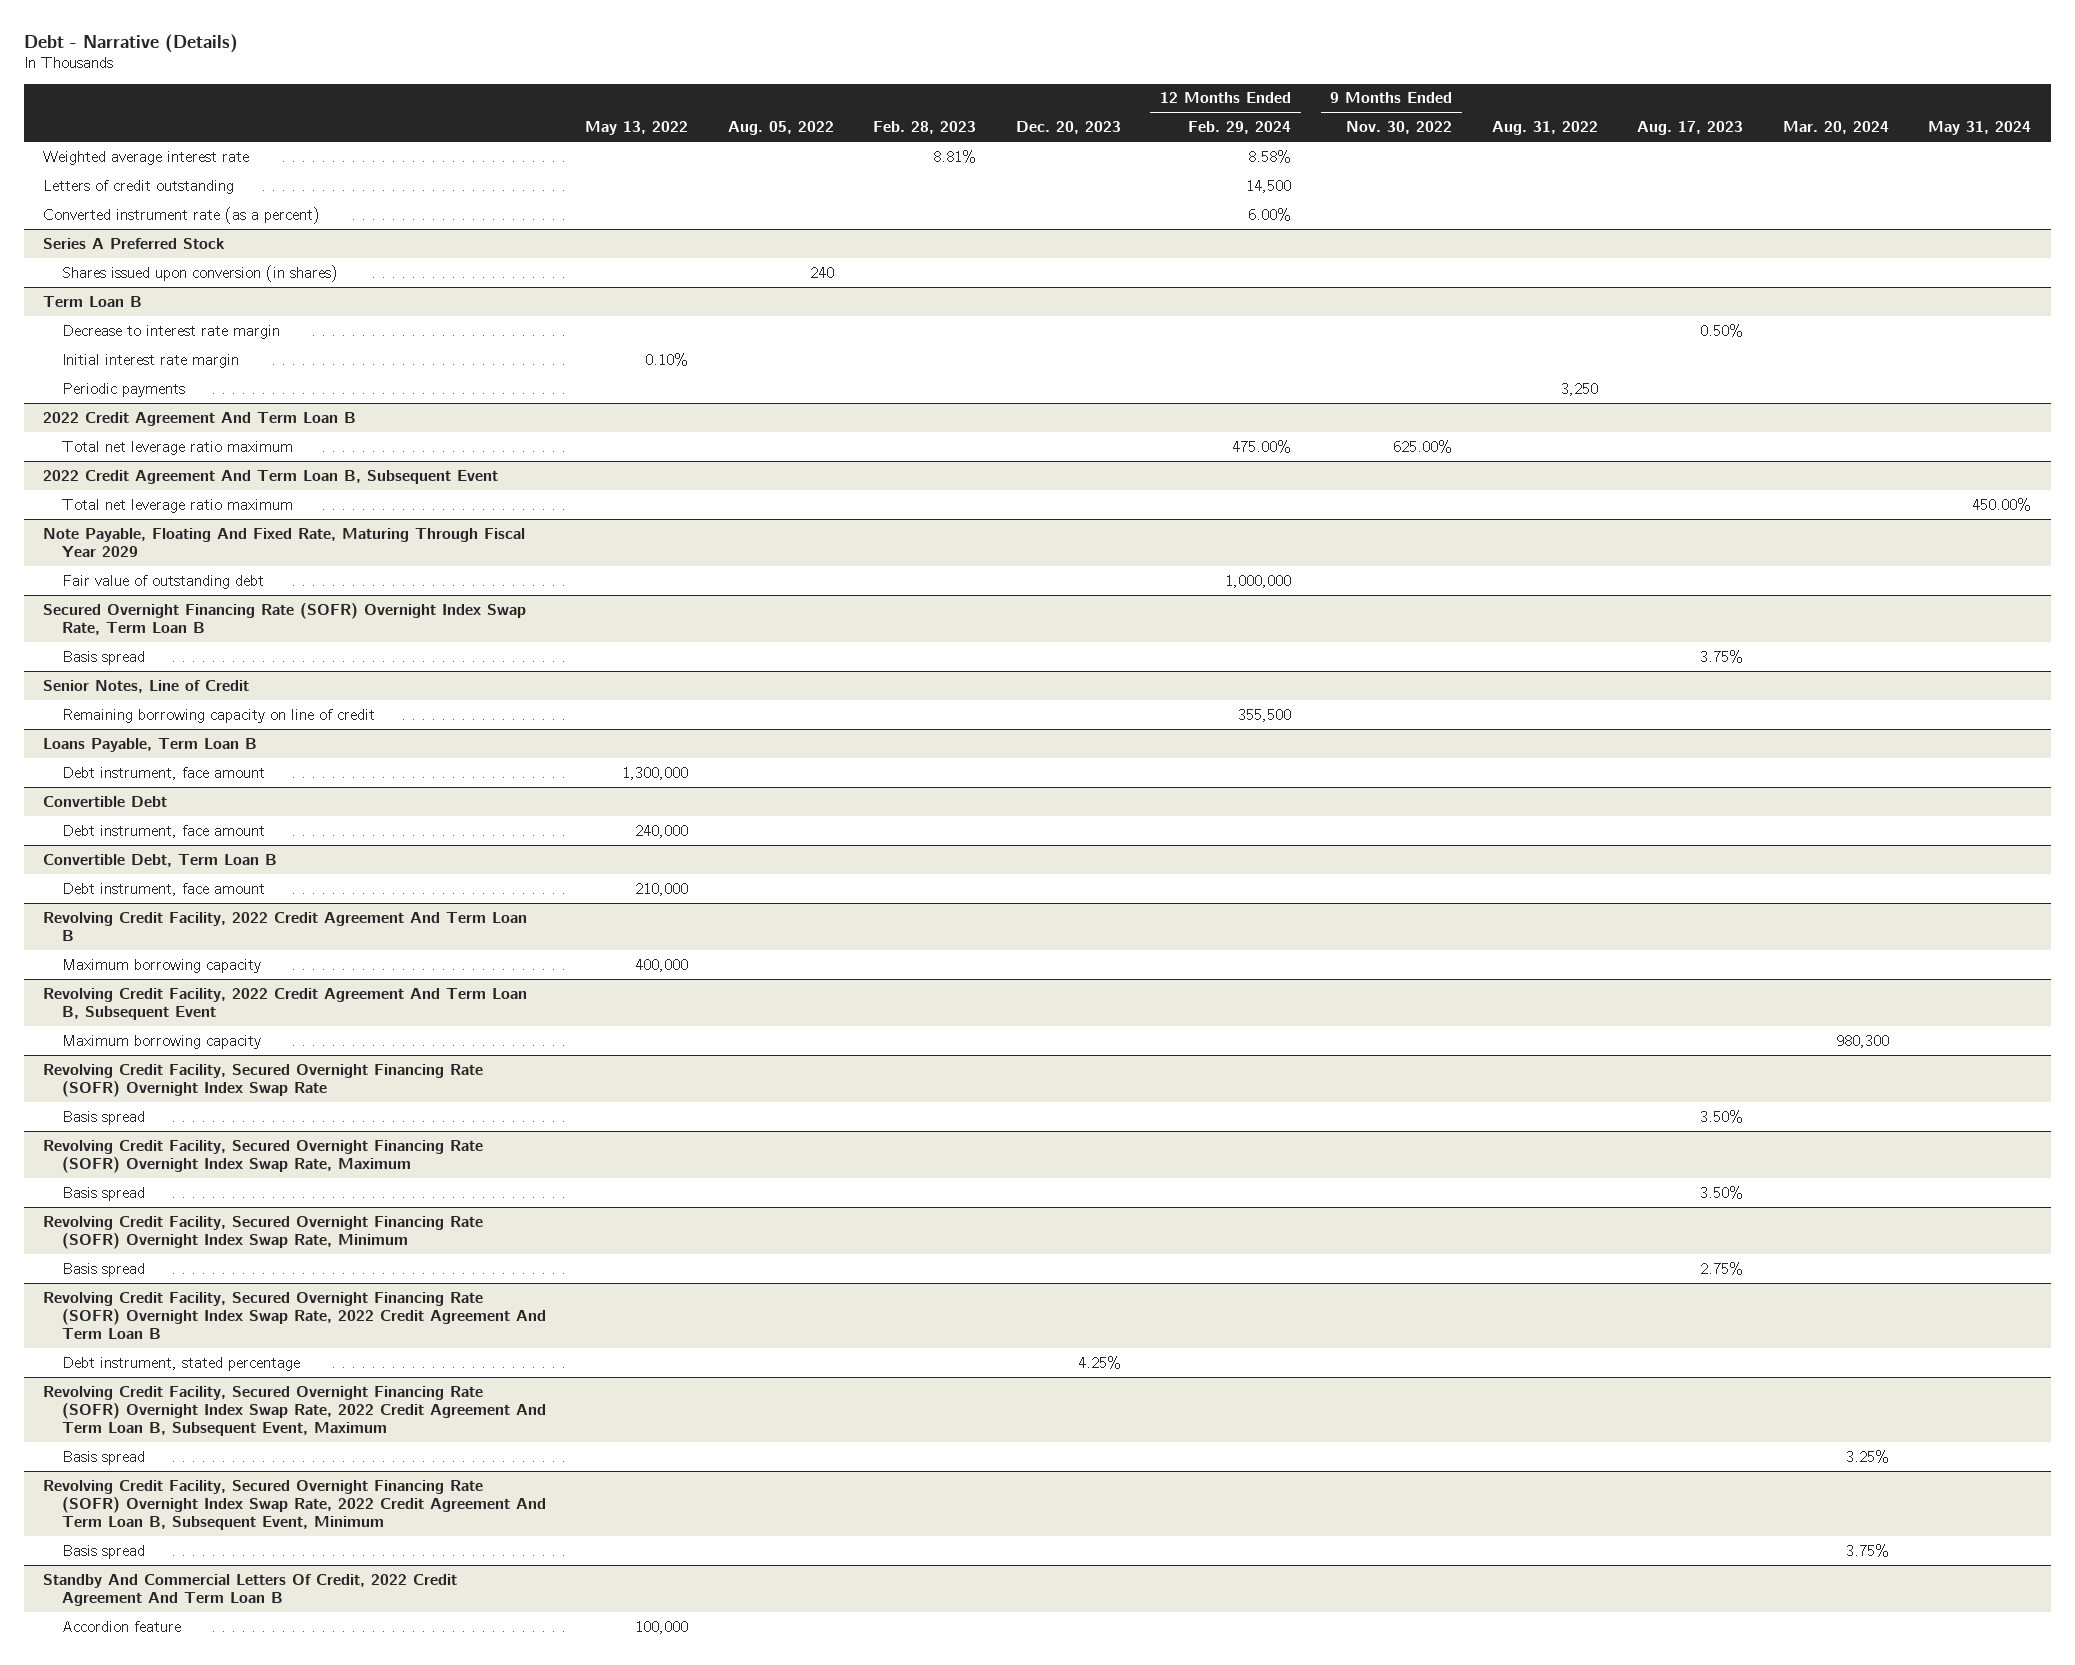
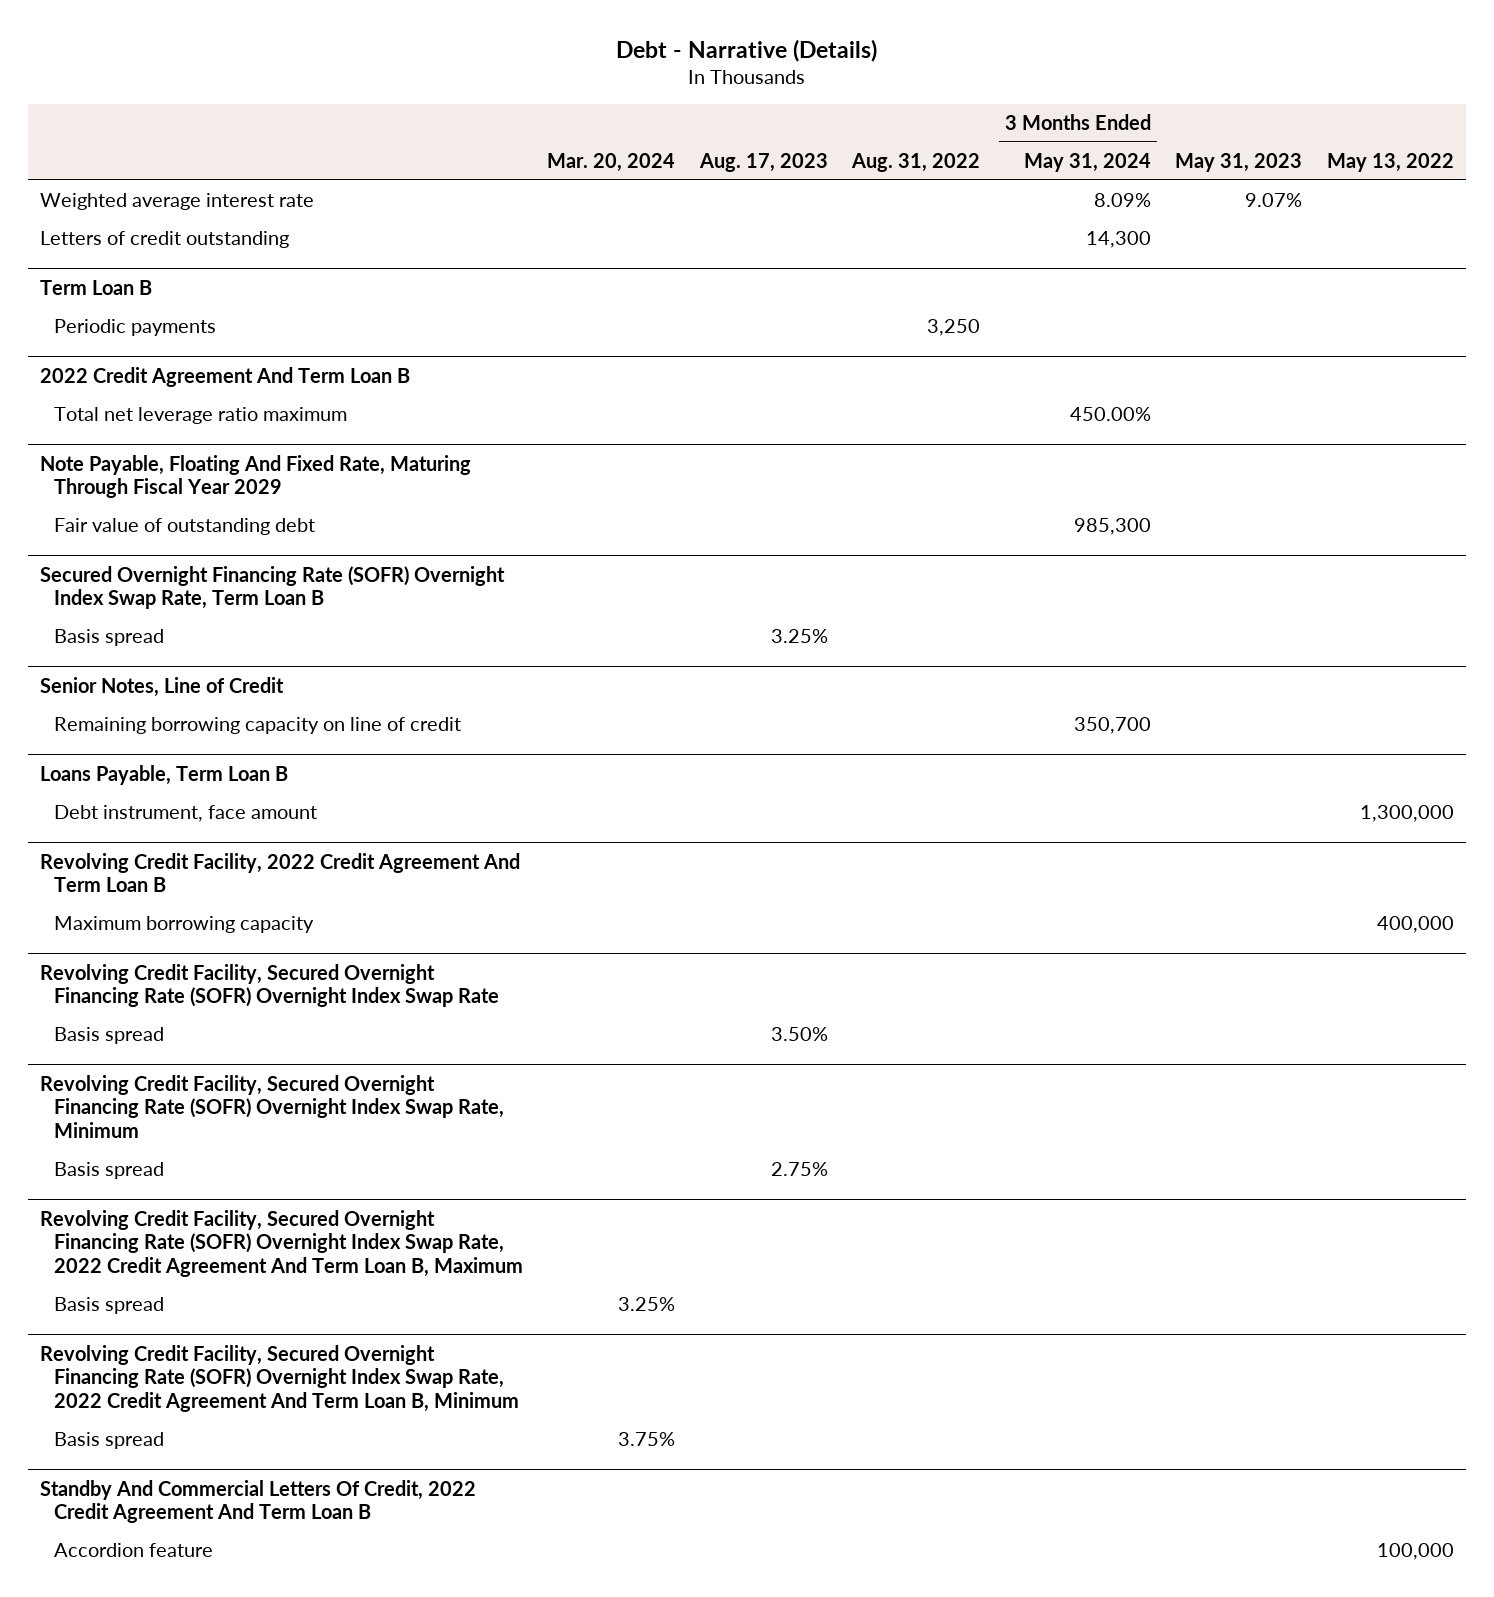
- | May 13, 2022 | Aug. 05, 2022 | Feb. 28, 2023 | Dec. 20, 2023 | 12 Months Ended Feb. 29, 2024 | 9 Months Ended Nov. 30, 2022 | Aug. 31, 2022 | Aug. 17, 2023 | Mar. 20, 2024 | May 31, 2024
+ | Mar. 20, 2024 | Aug. 17, 2023 | Aug. 31, 2022 | 3 Months Ended May 31, 2024 | May 31, 2023 | May 13, 2022
- Converted instrument rate (as a percent) | | | | | 6.00% | | | | |
- Series A Preferred Stock
- Shares issued upon conversion (in shares) | | 240 | | | | | | | |
@ Term Loan B
- Decrease to interest rate margin | | | | | | | | 0.50% | |
- Initial interest rate margin | 0.10% | | | | | | | | |
- 2022 Credit Agreement And Term Loan B, Subsequent Event
- Total net leverage ratio maximum | | | | | | | | | | 450.00%
@ Secured Overnight Financing Rate (SOFR) Overnight Index Swap Rate, Term Loan B
- Basis spread | | | | | | | | 3.75% | |
+ Basis spread | | 3.25% | | | |
- Convertible Debt
- Debt instrument, face amount | 240,000 | | | | | | | | |
- Convertible Debt, Term Loan B
- Debt instrument, face amount | 210,000 | | | | | | | | |
- Revolving Credit Facility, 2022 Credit Agreement And Term Loan B, Subsequent Event
- Maximum borrowing capacity | | | | | | | | | 980,300 |
- Revolving Credit Facility, Secured Overnight Financing Rate (SOFR) Overnight Index Swap Rate, Maximum
- Basis spread | | | | | | | | 3.50% | |
- Revolving Credit Facility, Secured Overnight Financing Rate (SOFR) Overnight Index Swap Rate, 2022 Credit Agreement And Term Loan B
- Debt instrument, stated percentage | | | | 4.25% | | | | | |
- Revolving Credit Facility, Secured Overnight Financing Rate (SOFR) Overnight Index Swap Rate, 2022 Credit Agreement And Term Loan B, Subsequent Event, Maximum
+ Revolving Credit Facility, Secured Overnight Financing Rate (SOFR) Overnight Index Swap Rate, 2022 Credit Agreement And Term Loan B, Maximum
- Revolving Credit Facility, Secured Overnight Financing Rate (SOFR) Overnight Index Swap Rate, 2022 Credit Agreement And Term Loan B, Subsequent Event, Minimum
+ Revolving Credit Facility, Secured Overnight Financing Rate (SOFR) Overnight Index Swap Rate, 2022 Credit Agreement And Term Loan B, Minimum

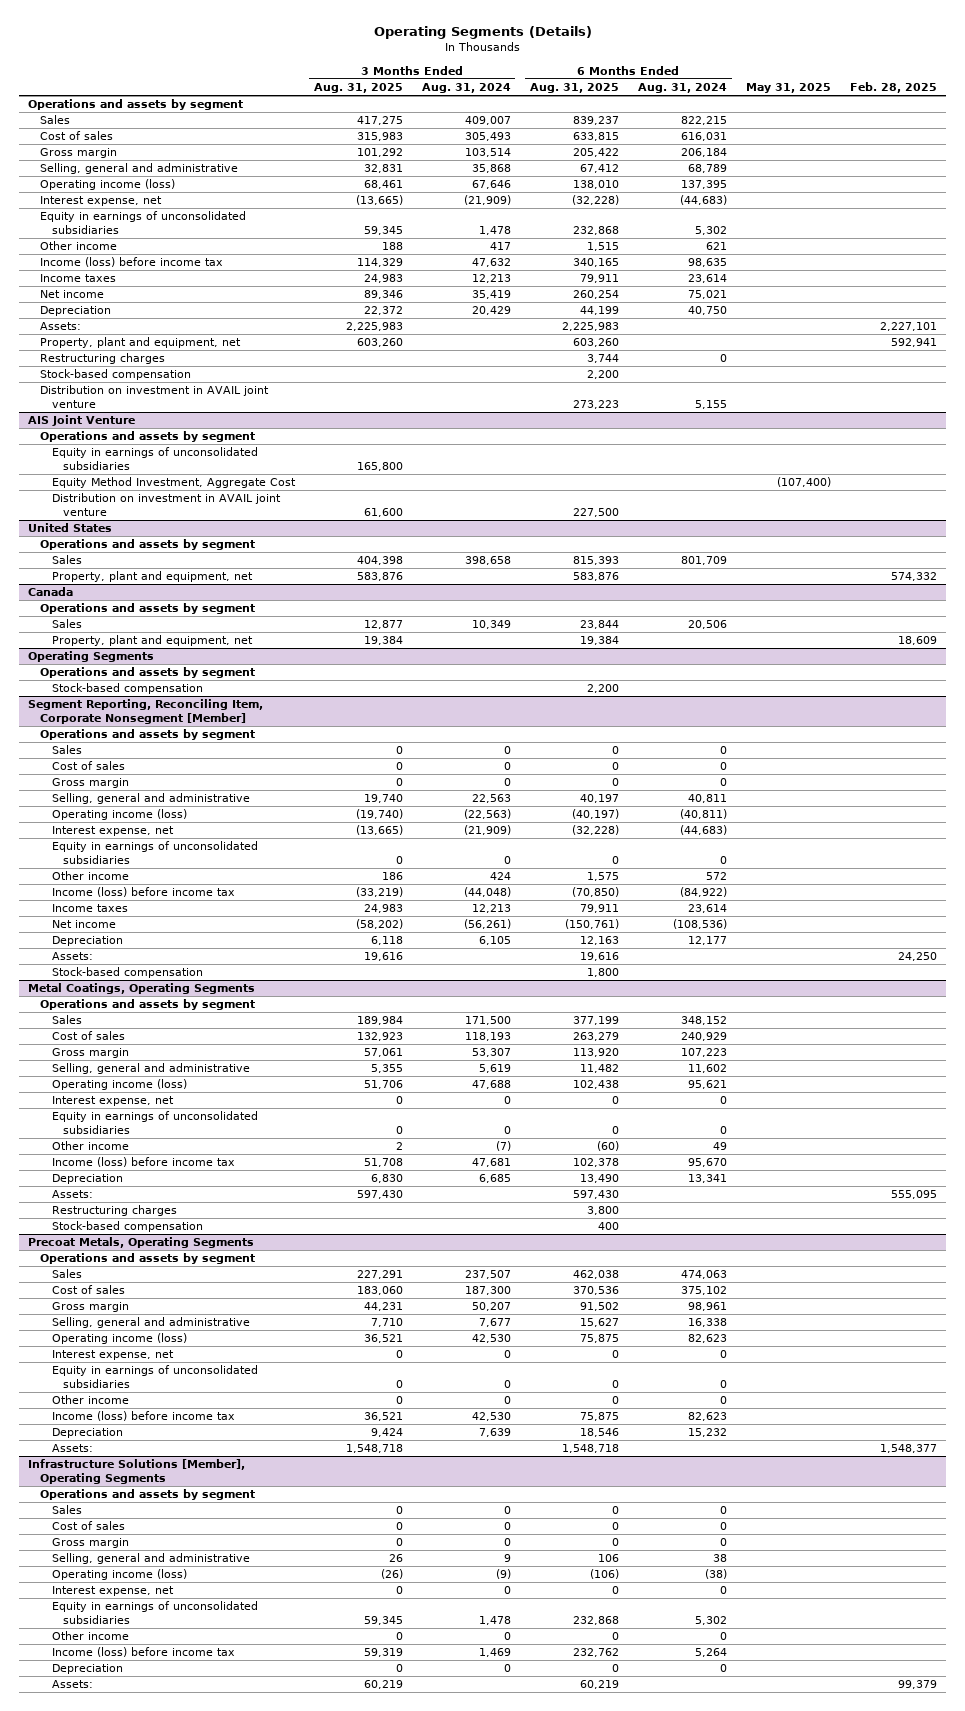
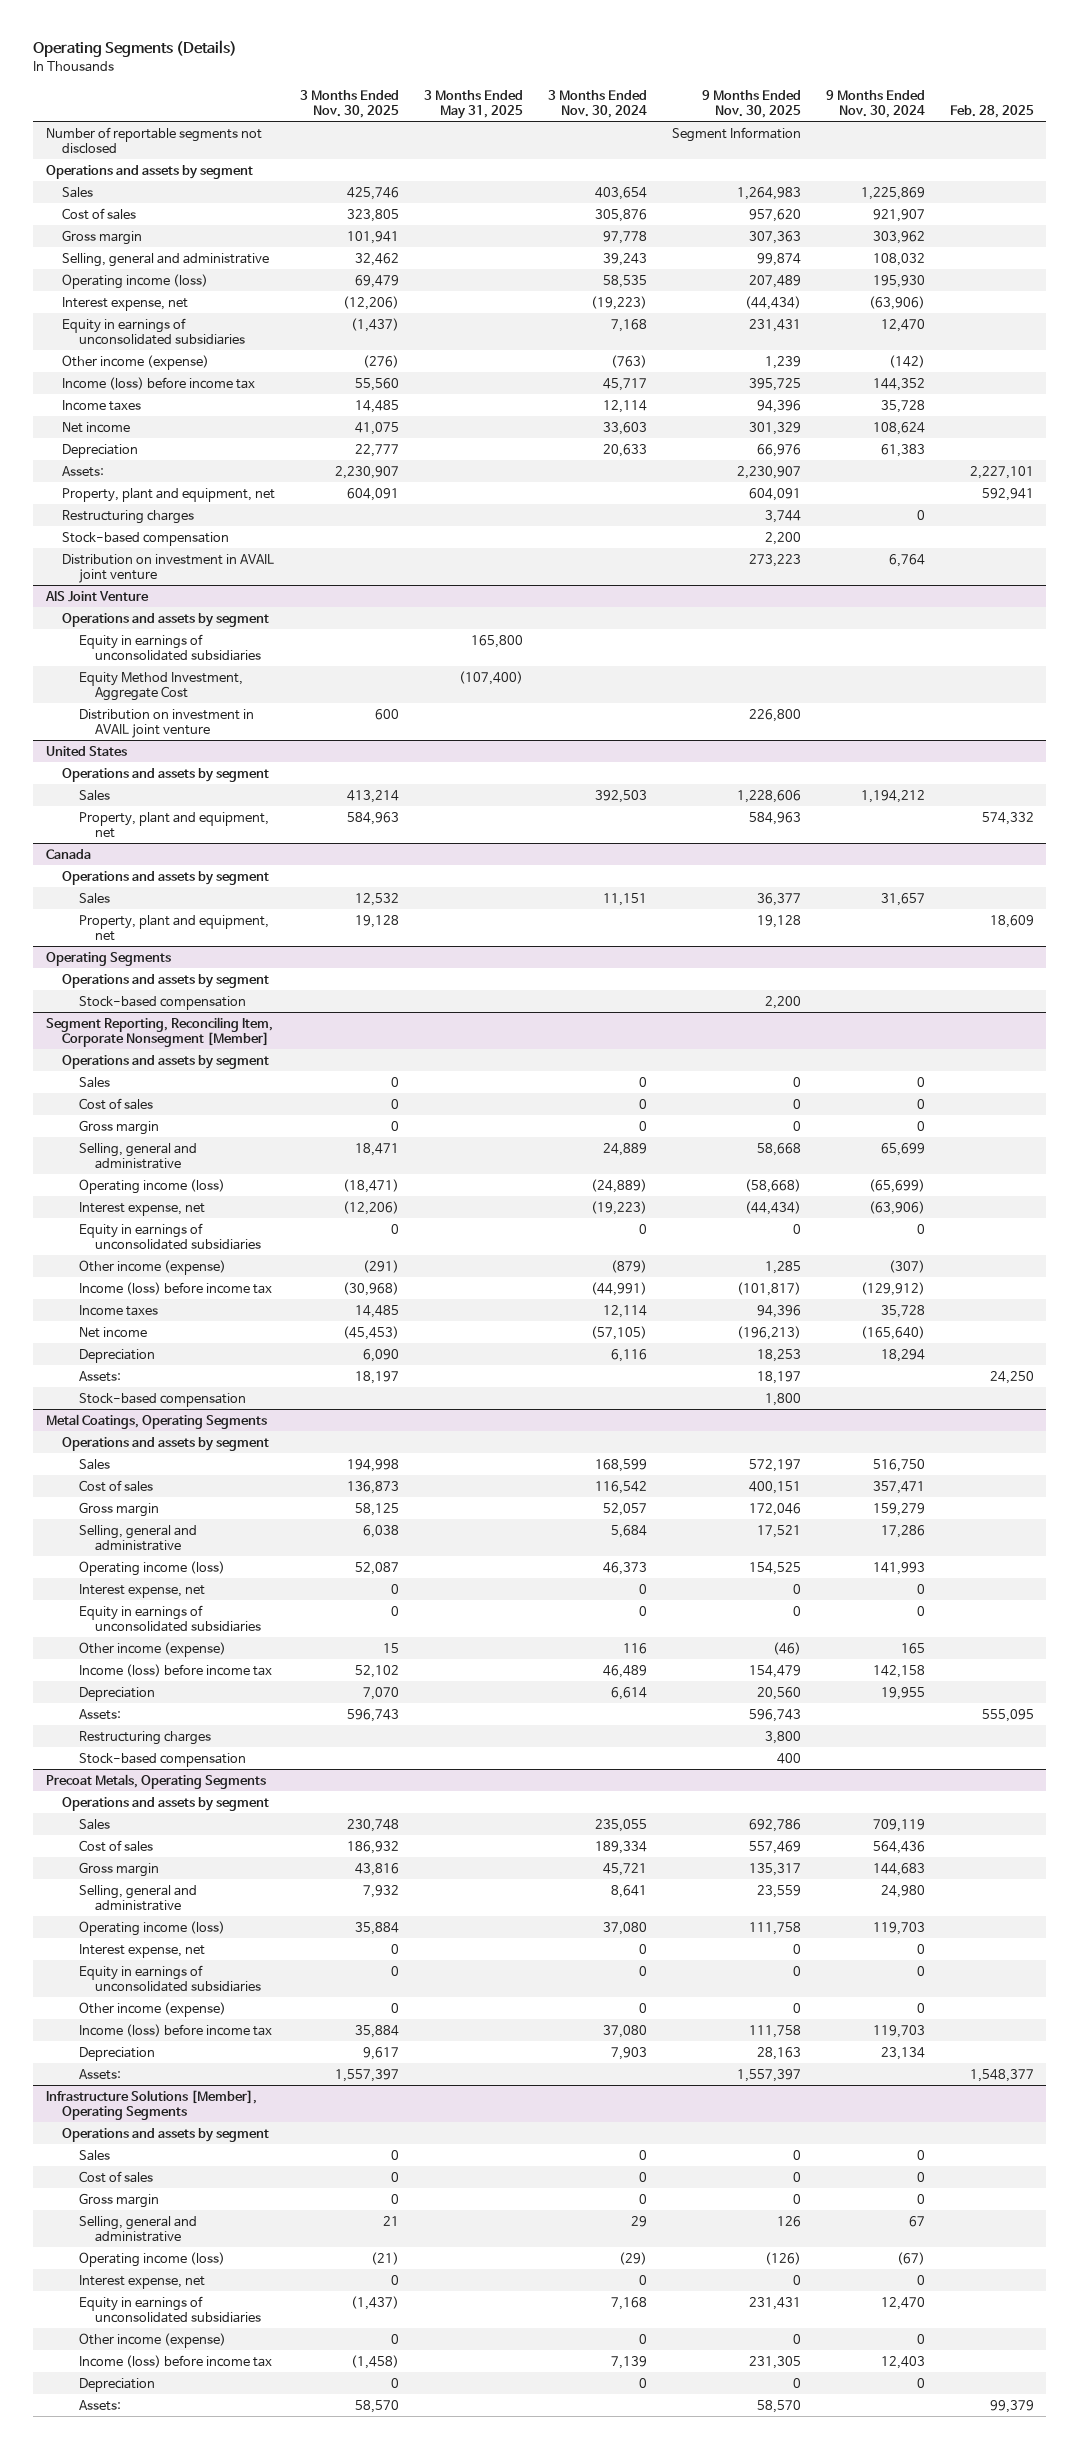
- | 3 Months Ended Aug. 31, 2025 | 3 Months Ended Aug. 31, 2024 | 6 Months Ended Aug. 31, 2025 | 6 Months Ended Aug. 31, 2024 | May 31, 2025 | Feb. 28, 2025
+ | 3 Months Ended Nov. 30, 2025 | 3 Months Ended May 31, 2025 | 3 Months Ended Nov. 30, 2024 | 9 Months Ended Nov. 30, 2025 | 9 Months Ended Nov. 30, 2024 | Feb. 28, 2025
+ Number of reportable segments not disclosed | | | | Segment Information | |
- Other income | 188 | 417 | 1,515 | 621 | |
+ Other income (expense) | (276) | | (763) | 1,239 | (142) |
@ Segment Reporting, Reconciling Item, Corporate Nonsegment [Member]
- Other income | 186 | 424 | 1,575 | 572 | |
+ Other income (expense) | (291) | | (879) | 1,285 | (307) |
@ Metal Coatings, Operating Segments
- Other income | 2 | (7) | (60) | 49 | |
+ Other income (expense) | 15 | | 116 | (46) | 165 |
@ Precoat Metals, Operating Segments
- Other income | 0 | 0 | 0 | 0 | |
+ Other income (expense) | 0 | | 0 | 0 | 0 |
@ Infrastructure Solutions [Member], Operating Segments
- Other income | 0 | 0 | 0 | 0 | |
+ Other income (expense) | 0 | | 0 | 0 | 0 |

